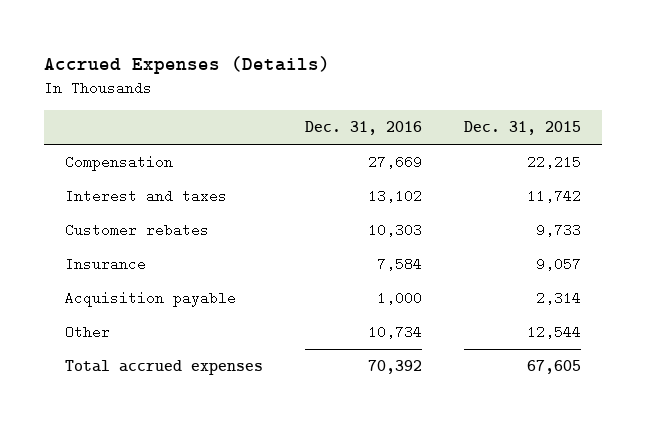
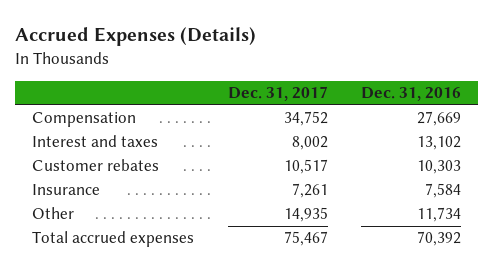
- | Dec. 31, 2016 | Dec. 31, 2015
+ | Dec. 31, 2017 | Dec. 31, 2016
- Acquisition payable | 1,000 | 2,314
- Other | 10,734 | 12,544
+ Other | 14,935 | 11,734

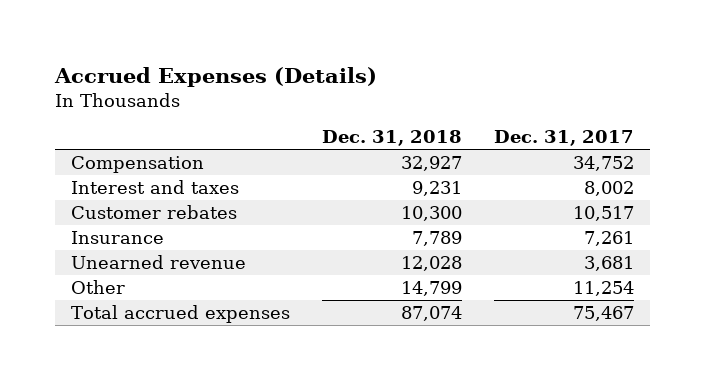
- | Dec. 31, 2017 | Dec. 31, 2016
+ | Dec. 31, 2018 | Dec. 31, 2017
- Other | 14,935 | 11,734
+ Unearned revenue | 12,028 | 3,681
+ Other | 14,799 | 11,254

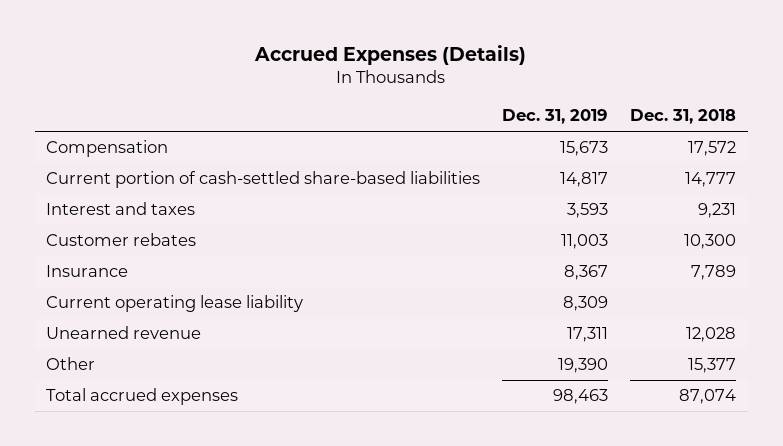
- | Dec. 31, 2018 | Dec. 31, 2017
+ | Dec. 31, 2019 | Dec. 31, 2018
- Compensation | 32,927 | 34,752
+ Compensation | 15,673 | 17,572
+ Current portion of cash-settled share-based liabilities | 14,817 | 14,777
+ Current operating lease liability | 8,309 |
- Other | 14,799 | 11,254
+ Other | 19,390 | 15,377

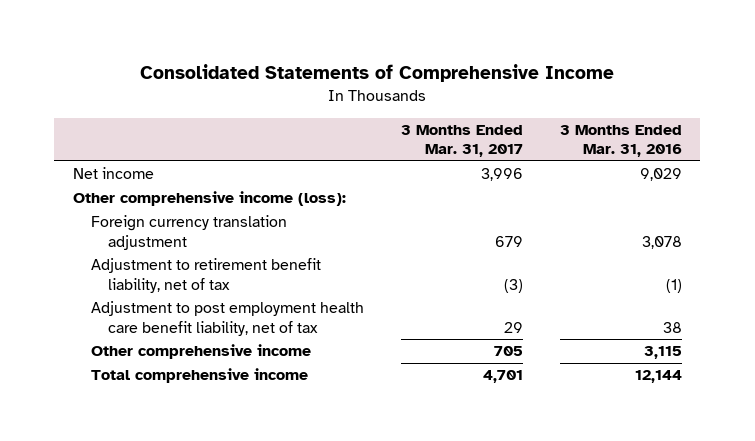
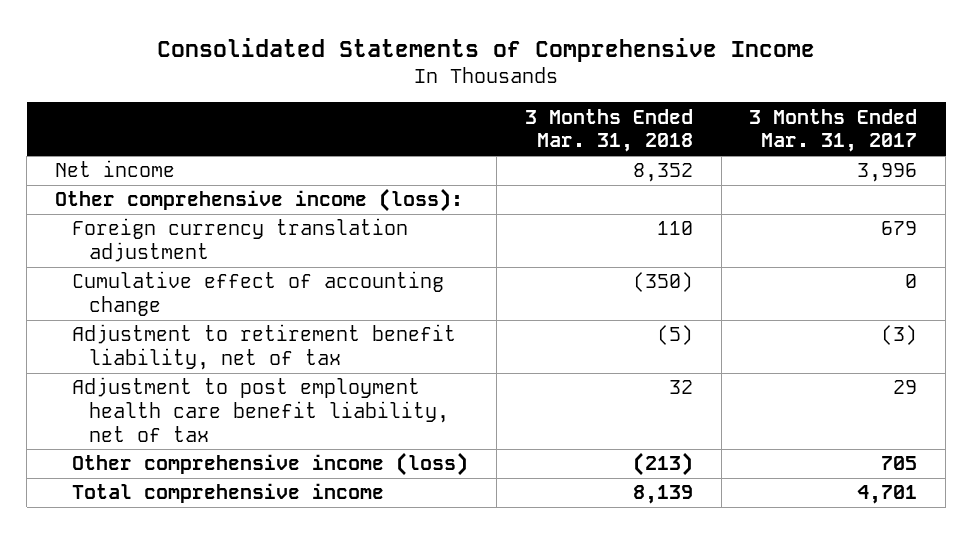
- | 3 Months Ended Mar. 31, 2017 | 3 Months Ended Mar. 31, 2016
+ | 3 Months Ended Mar. 31, 2018 | 3 Months Ended Mar. 31, 2017
+ Cumulative effect of accounting change | (350) | 0
- Other comprehensive income | 705 | 3,115
+ Other comprehensive income (loss) | (213) | 705

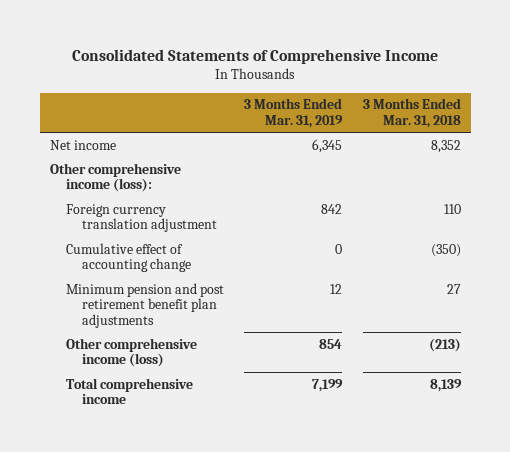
- | 3 Months Ended Mar. 31, 2018 | 3 Months Ended Mar. 31, 2017
+ | 3 Months Ended Mar. 31, 2019 | 3 Months Ended Mar. 31, 2018
- Adjustment to retirement benefit liability, net of tax | (5) | (3)
- Adjustment to post employment health care benefit liability, net of tax | 32 | 29
+ Minimum pension and post retirement benefit plan adjustments | 12 | 27

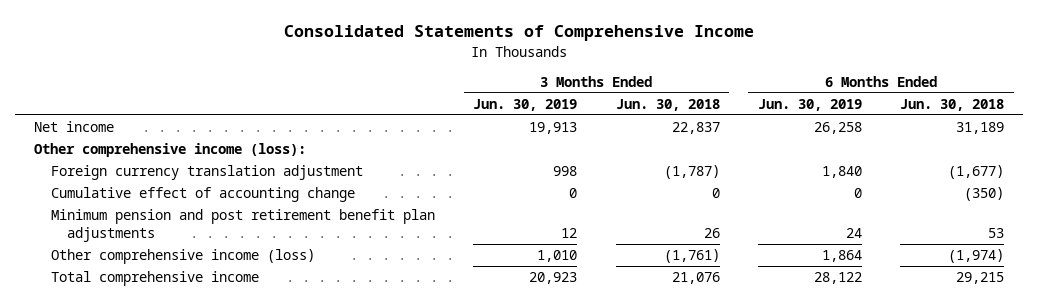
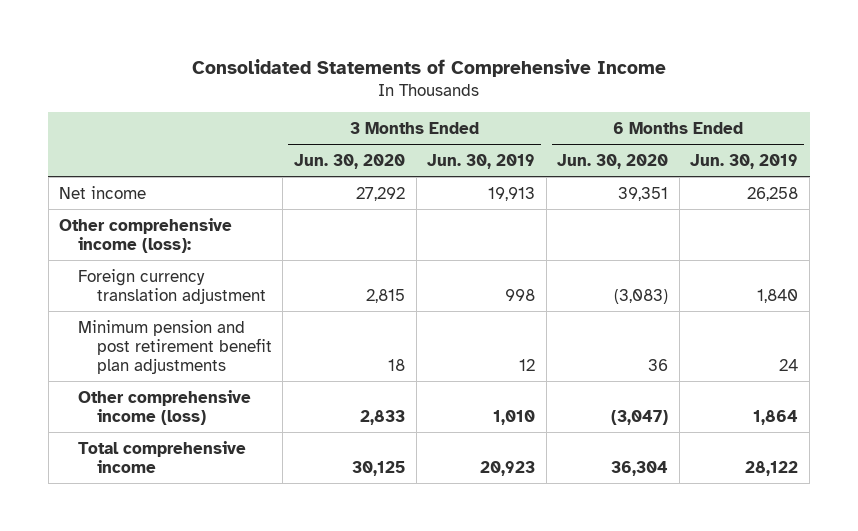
- | 3 Months Ended Jun. 30, 2019 | 3 Months Ended Jun. 30, 2018 | 6 Months Ended Jun. 30, 2019 | 6 Months Ended Jun. 30, 2018
+ | 3 Months Ended Jun. 30, 2020 | 3 Months Ended Jun. 30, 2019 | 6 Months Ended Jun. 30, 2020 | 6 Months Ended Jun. 30, 2019
- Cumulative effect of accounting change | 0 | 0 | 0 | (350)

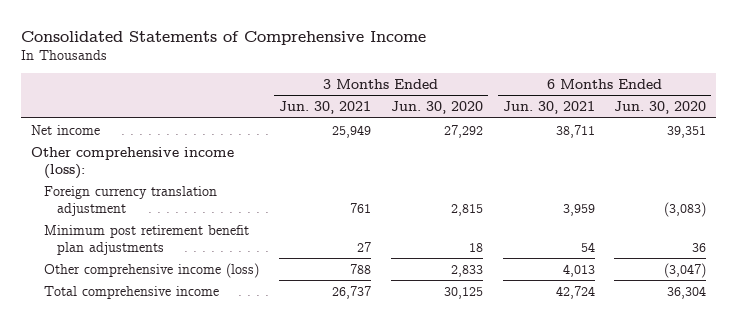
- | 3 Months Ended Jun. 30, 2020 | 3 Months Ended Jun. 30, 2019 | 6 Months Ended Jun. 30, 2020 | 6 Months Ended Jun. 30, 2019
+ | 3 Months Ended Jun. 30, 2021 | 3 Months Ended Jun. 30, 2020 | 6 Months Ended Jun. 30, 2021 | 6 Months Ended Jun. 30, 2020
- Minimum pension and post retirement benefit plan adjustments | 18 | 12 | 36 | 24
+ Minimum post retirement benefit plan adjustments | 27 | 18 | 54 | 36

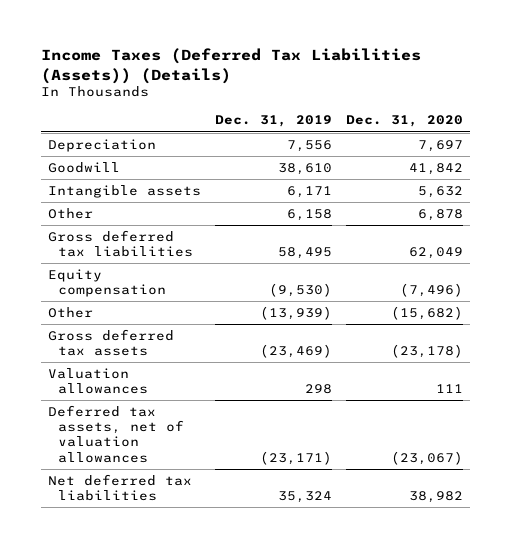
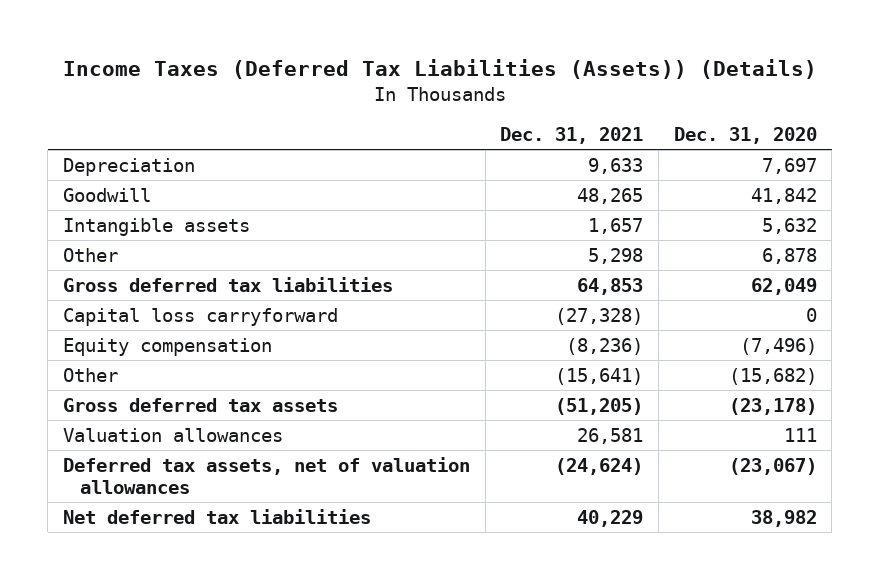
- | Dec. 31, 2019 | Dec. 31, 2020
+ | Dec. 31, 2021 | Dec. 31, 2020
+ Capital loss carryforward | (27,328) | 0

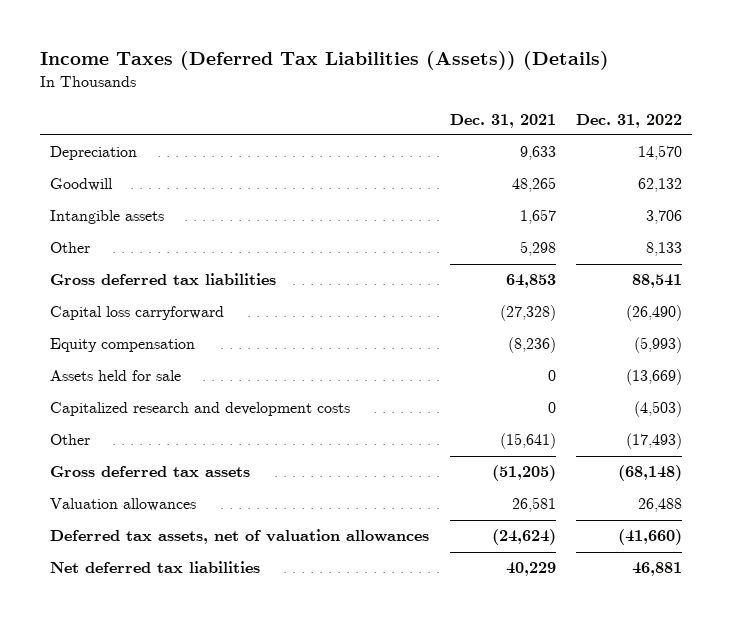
- | Dec. 31, 2021 | Dec. 31, 2020
+ | Dec. 31, 2021 | Dec. 31, 2022
+ Assets held for sale | 0 | (13,669)
+ Capitalized research and development costs | 0 | (4,503)

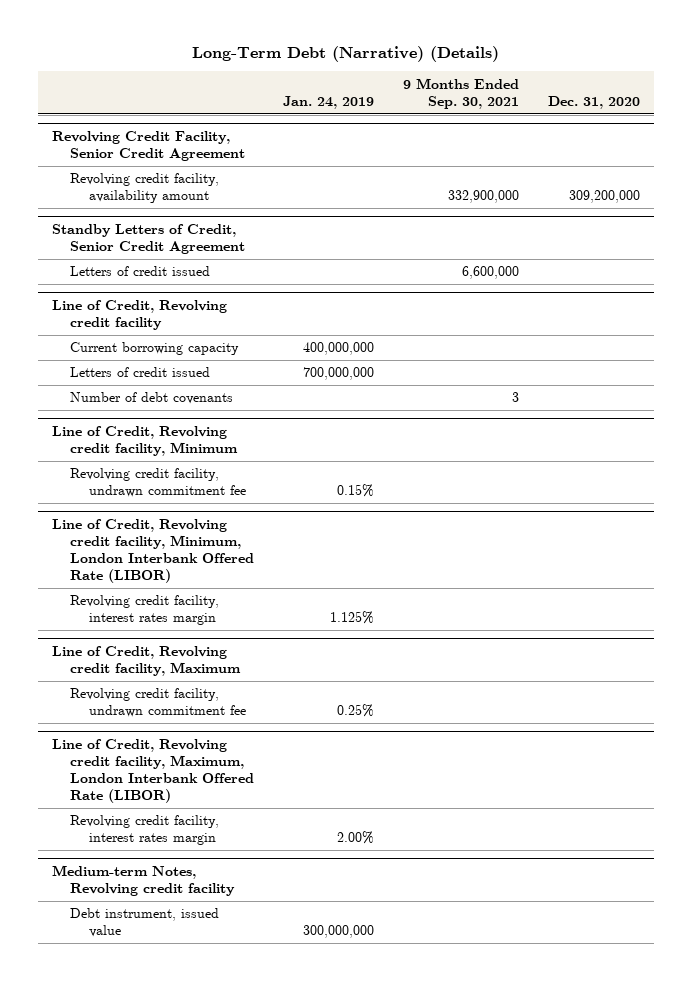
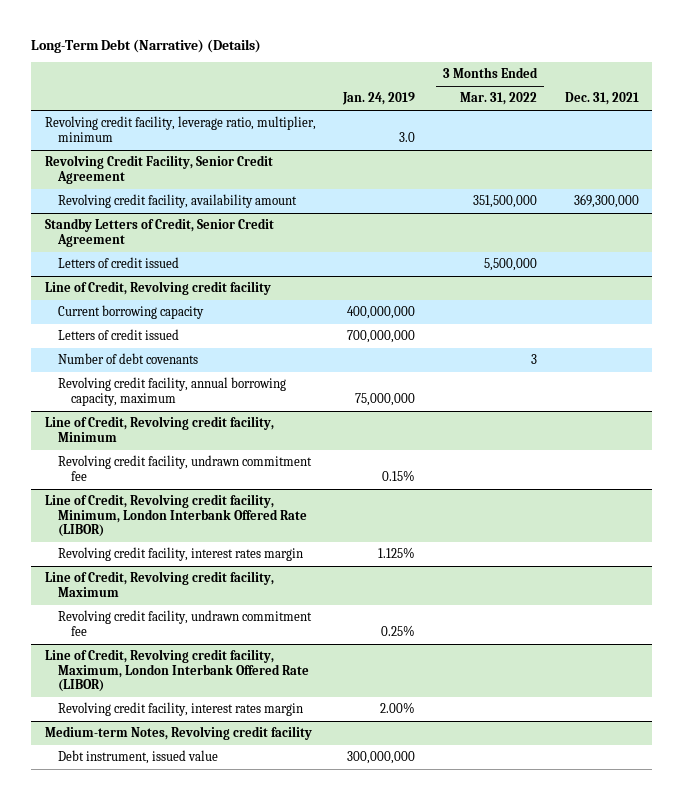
- | Jan. 24, 2019 | 9 Months Ended Sep. 30, 2021 | Dec. 31, 2020
+ | Jan. 24, 2019 | 3 Months Ended Mar. 31, 2022 | Dec. 31, 2021
+ Revolving credit facility, leverage ratio, multiplier, minimum | 3.0 | |
@ Line of Credit, Revolving credit facility
+ Revolving credit facility, annual borrowing capacity, maximum | 75,000,000 | |

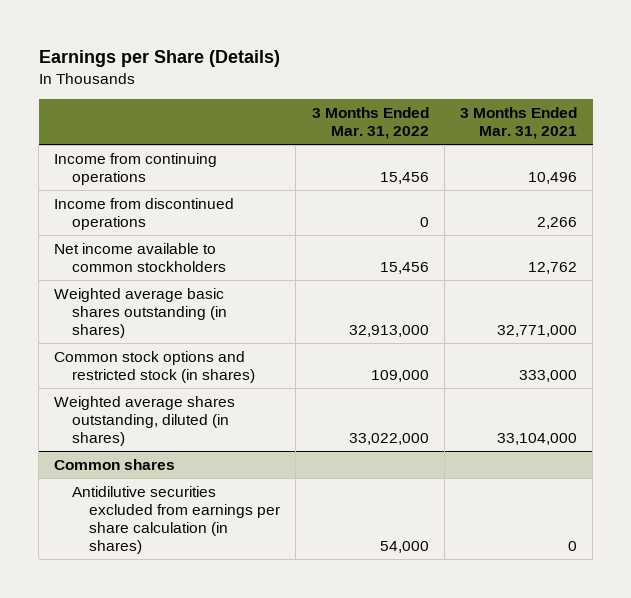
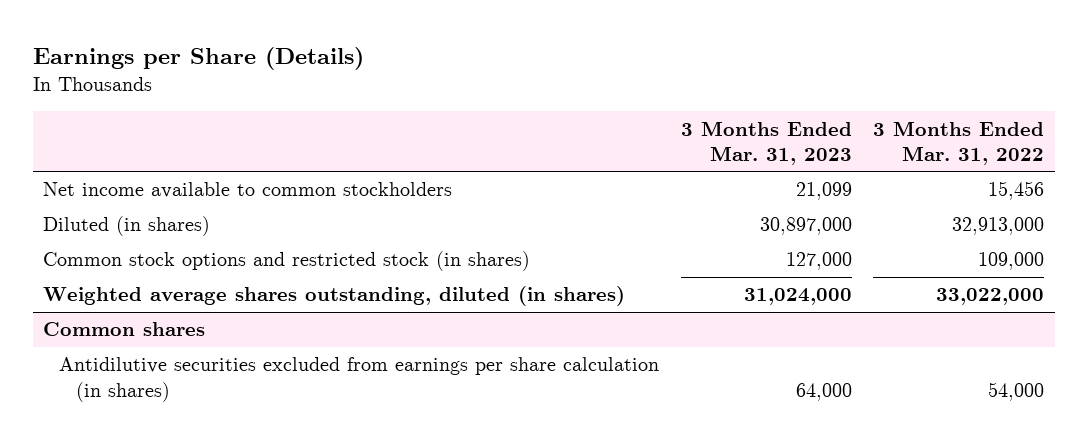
- | 3 Months Ended Mar. 31, 2022 | 3 Months Ended Mar. 31, 2021
+ | 3 Months Ended Mar. 31, 2023 | 3 Months Ended Mar. 31, 2022
- Income from continuing operations | 15,456 | 10,496
- Income from discontinued operations | 0 | 2,266
- Weighted average basic shares outstanding (in shares) | 32,913,000 | 32,771,000
+ Diluted (in shares) | 30,897,000 | 32,913,000

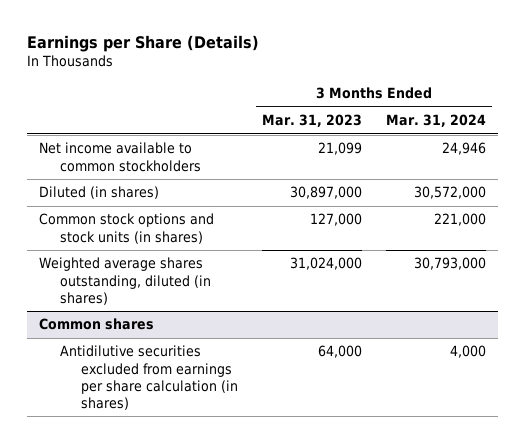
- | 3 Months Ended Mar. 31, 2023 | 3 Months Ended Mar. 31, 2022
+ | 3 Months Ended Mar. 31, 2023 | 3 Months Ended Mar. 31, 2024
- Common stock options and restricted stock (in shares) | 127,000 | 109,000
+ Common stock options and stock units (in shares) | 127,000 | 221,000

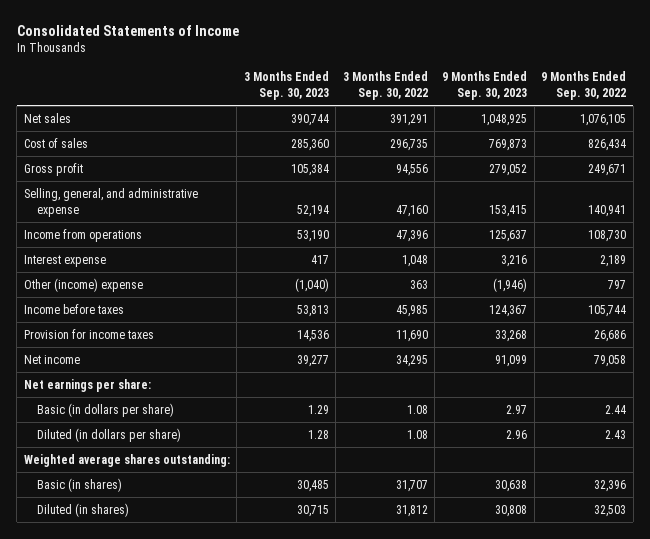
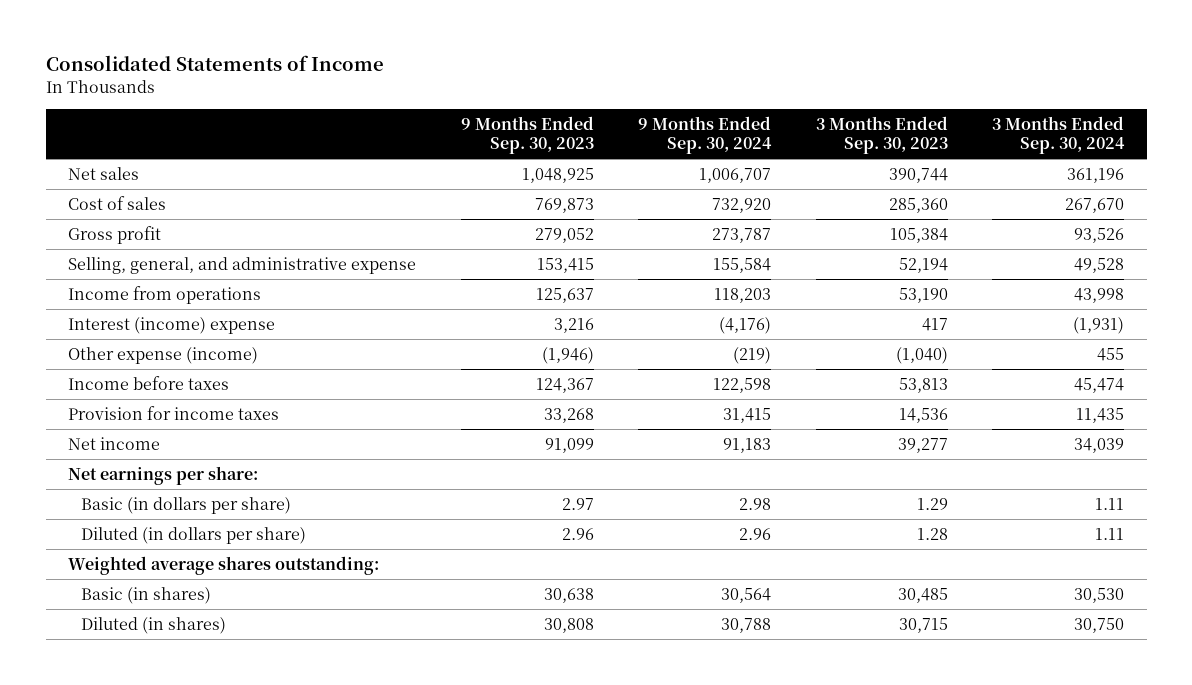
- | 3 Months Ended Sep. 30, 2023 | 3 Months Ended Sep. 30, 2022 | 9 Months Ended Sep. 30, 2023 | 9 Months Ended Sep. 30, 2022
+ | 9 Months Ended Sep. 30, 2023 | 9 Months Ended Sep. 30, 2024 | 3 Months Ended Sep. 30, 2023 | 3 Months Ended Sep. 30, 2024
- Interest expense | 417 | 1,048 | 3,216 | 2,189
- Other (income) expense | (1,040) | 363 | (1,946) | 797
+ Interest (income) expense | 3,216 | (4,176) | 417 | (1,931)
+ Other expense (income) | (1,946) | (219) | (1,040) | 455

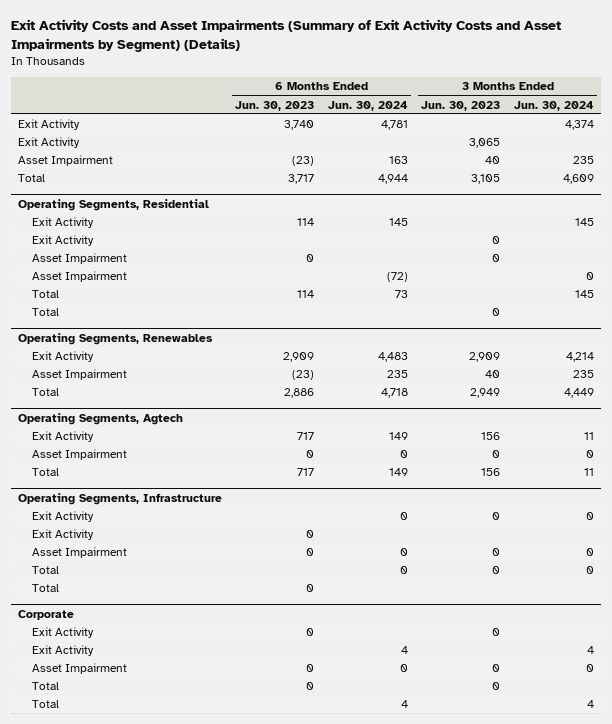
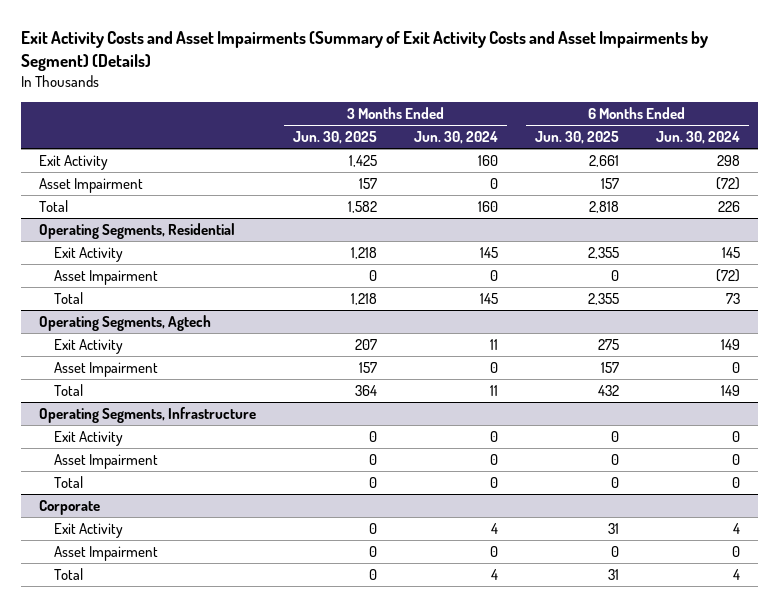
- | 6 Months Ended Jun. 30, 2023 | 6 Months Ended Jun. 30, 2024 | 3 Months Ended Jun. 30, 2023 | 3 Months Ended Jun. 30, 2024
+ | 3 Months Ended Jun. 30, 2025 | 3 Months Ended Jun. 30, 2024 | 6 Months Ended Jun. 30, 2025 | 6 Months Ended Jun. 30, 2024
- Exit Activity | 3,740 | 4,781 | | 4,374
- Exit Activity | | | 3,065 |
- Asset Impairment | (23) | 163 | 40 | 235
- Total | 3,717 | 4,944 | 3,105 | 4,609
+ Exit Activity | 1,425 | 160 | 2,661 | 298
+ Asset Impairment | 157 | 0 | 157 | (72)
+ Total | 1,582 | 160 | 2,818 | 226
@ Operating Segments, Residential
- Exit Activity | | | 0 |
- Asset Impairment | 0 | | 0 |
- Total | | | 0 |
- Operating Segments, Renewables
- Exit Activity | 2,909 | 4,483 | 2,909 | 4,214
- Asset Impairment | (23) | 235 | 40 | 235
- Total | 2,886 | 4,718 | 2,949 | 4,449
@ Operating Segments, Infrastructure
- Exit Activity | 0 | | |
- Total | 0 | | |
@ Corporate
- Exit Activity | 0 | | 0 |
- Total | 0 | | 0 |

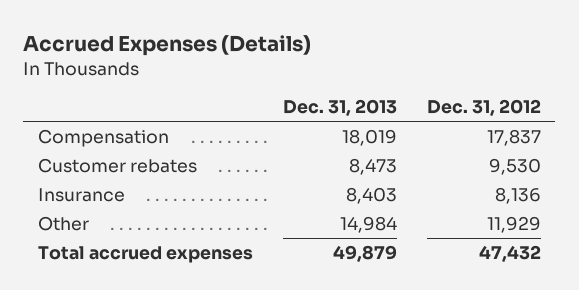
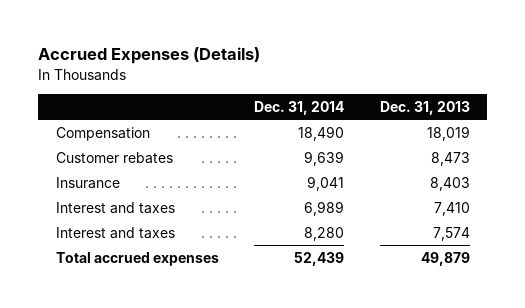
- | Dec. 31, 2013 | Dec. 31, 2012
+ | Dec. 31, 2014 | Dec. 31, 2013
- Other | 14,984 | 11,929
+ Interest and taxes | 6,989 | 7,410
+ Interest and taxes | 8,280 | 7,574

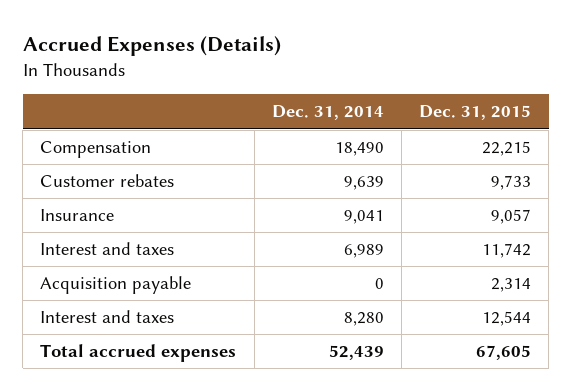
- | Dec. 31, 2014 | Dec. 31, 2013
+ | Dec. 31, 2014 | Dec. 31, 2015
+ Acquisition payable | 0 | 2,314

